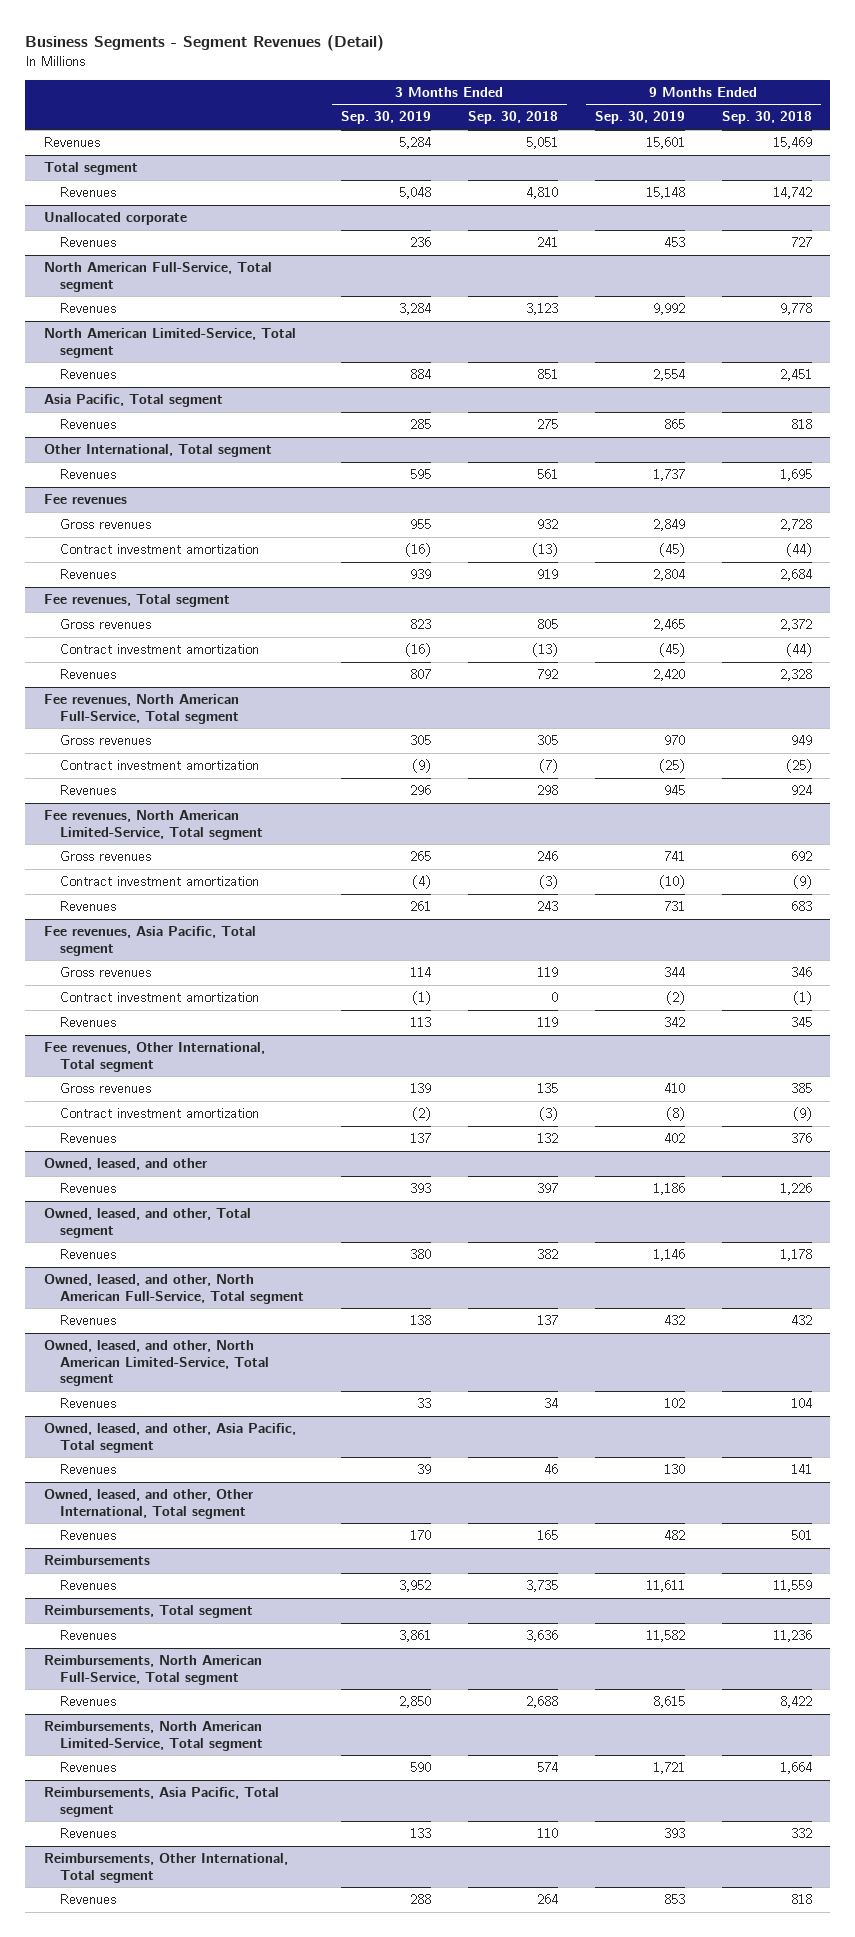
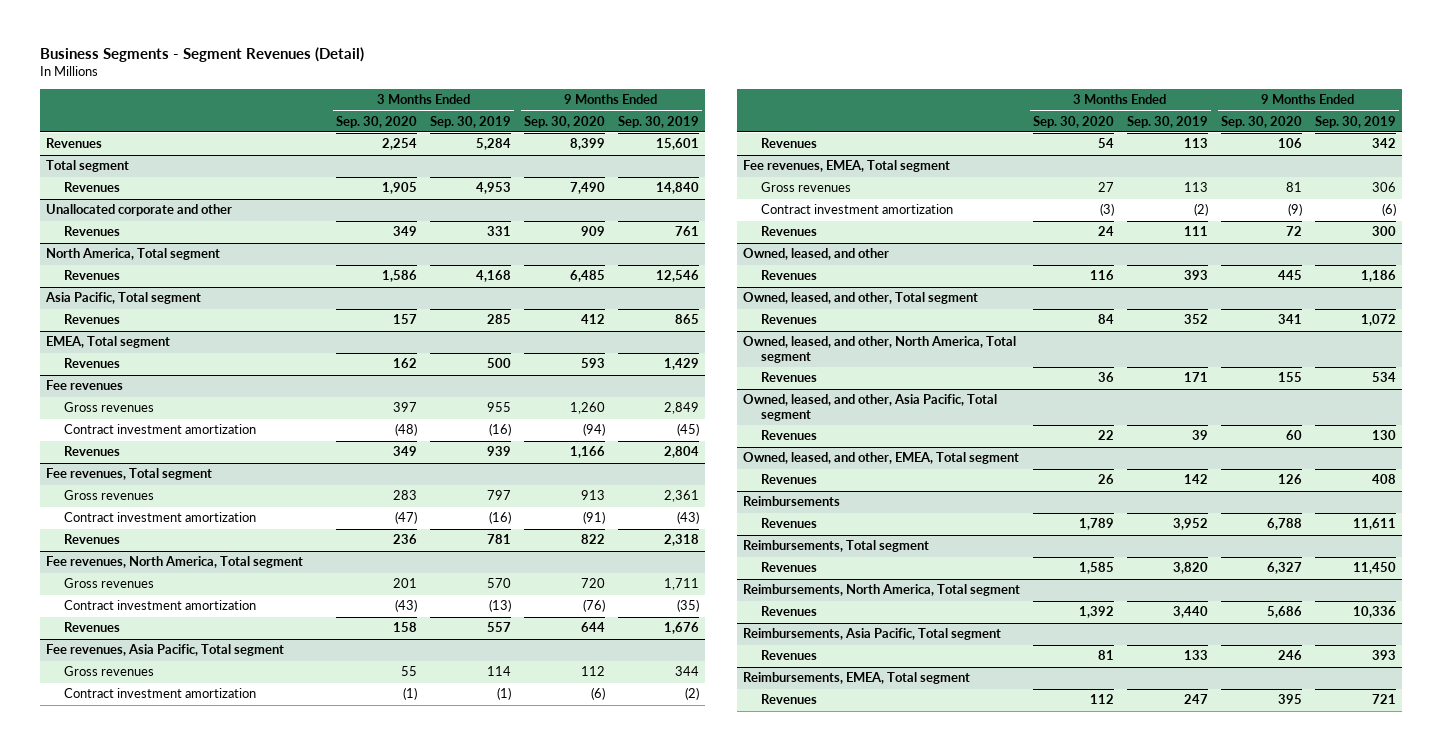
- | 3 Months Ended Sep. 30, 2019 | 3 Months Ended Sep. 30, 2018 | 9 Months Ended Sep. 30, 2019 | 9 Months Ended Sep. 30, 2018
+ | 3 Months Ended Sep. 30, 2020 | 3 Months Ended Sep. 30, 2019 | 9 Months Ended Sep. 30, 2020 | 9 Months Ended Sep. 30, 2019
@ Total segment
- Revenues | 5,048 | 4,810 | 15,148 | 14,742
- Unallocated corporate
- Revenues | 236 | 241 | 453 | 727
- North American Full-Service, Total segment
- Revenues | 3,284 | 3,123 | 9,992 | 9,778
- North American Limited-Service, Total segment
- Revenues | 884 | 851 | 2,554 | 2,451
@ Total segment
+ Revenues | 1,905 | 4,953 | 7,490 | 14,840
+ Unallocated corporate and other
+ Revenues | 349 | 331 | 909 | 761
+ North America, Total segment
+ Revenues | 1,586 | 4,168 | 6,485 | 12,546
- Other International, Total segment
- Revenues | 595 | 561 | 1,737 | 1,695
+ EMEA, Total segment
+ Revenues | 162 | 500 | 593 | 1,429
@ Fee revenues, Total segment
- Gross revenues | 823 | 805 | 2,465 | 2,372
- Contract investment amortization | (16) | (13) | (45) | (44)
- Revenues | 807 | 792 | 2,420 | 2,328
- Fee revenues, North American Full-Service, Total segment
- Gross revenues | 305 | 305 | 970 | 949
- Contract investment amortization | (9) | (7) | (25) | (25)
- Revenues | 296 | 298 | 945 | 924
- Fee revenues, North American Limited-Service, Total segment
- Gross revenues | 265 | 246 | 741 | 692
- Contract investment amortization | (4) | (3) | (10) | (9)
- Revenues | 261 | 243 | 731 | 683
@ Fee revenues, Total segment
+ Gross revenues | 283 | 797 | 913 | 2,361
+ Contract investment amortization | (47) | (16) | (91) | (43)
+ Revenues | 236 | 781 | 822 | 2,318
+ Fee revenues, North America, Total segment
+ Gross revenues | 201 | 570 | 720 | 1,711
+ Contract investment amortization | (43) | (13) | (76) | (35)
+ Revenues | 158 | 557 | 644 | 1,676
- Fee revenues, Other International, Total segment
- Gross revenues | 139 | 135 | 410 | 385
- Contract investment amortization | (2) | (3) | (8) | (9)
- Revenues | 137 | 132 | 402 | 376
+ Fee revenues, EMEA, Total segment
+ Gross revenues | 27 | 113 | 81 | 306
+ Contract investment amortization | (3) | (2) | (9) | (6)
+ Revenues | 24 | 111 | 72 | 300
@ Owned, leased, and other, Total segment
- Revenues | 380 | 382 | 1,146 | 1,178
- Owned, leased, and other, North American Full-Service, Total segment
- Revenues | 138 | 137 | 432 | 432
- Owned, leased, and other, North American Limited-Service, Total segment
- Revenues | 33 | 34 | 102 | 104
@ Owned, leased, and other, Total segment
+ Revenues | 84 | 352 | 341 | 1,072
+ Owned, leased, and other, North America, Total segment
+ Revenues | 36 | 171 | 155 | 534
- Owned, leased, and other, Other International, Total segment
- Revenues | 170 | 165 | 482 | 501
+ Owned, leased, and other, EMEA, Total segment
+ Revenues | 26 | 142 | 126 | 408
@ Reimbursements, Total segment
- Revenues | 3,861 | 3,636 | 11,582 | 11,236
- Reimbursements, North American Full-Service, Total segment
- Revenues | 2,850 | 2,688 | 8,615 | 8,422
- Reimbursements, North American Limited-Service, Total segment
- Revenues | 590 | 574 | 1,721 | 1,664
@ Reimbursements, Total segment
+ Revenues | 1,585 | 3,820 | 6,327 | 11,450
+ Reimbursements, North America, Total segment
+ Revenues | 1,392 | 3,440 | 5,686 | 10,336
- Reimbursements, Other International, Total segment
- Revenues | 288 | 264 | 853 | 818
+ Reimbursements, EMEA, Total segment
+ Revenues | 112 | 247 | 395 | 721

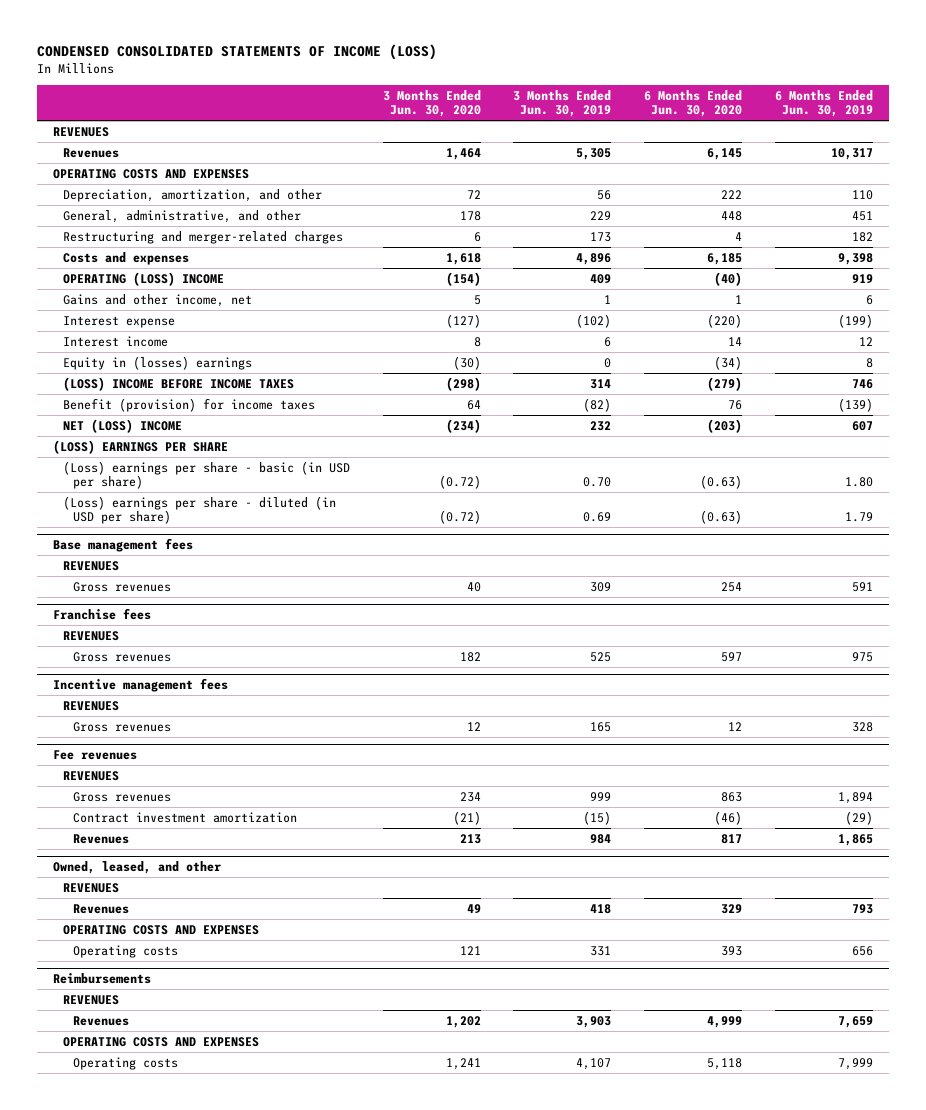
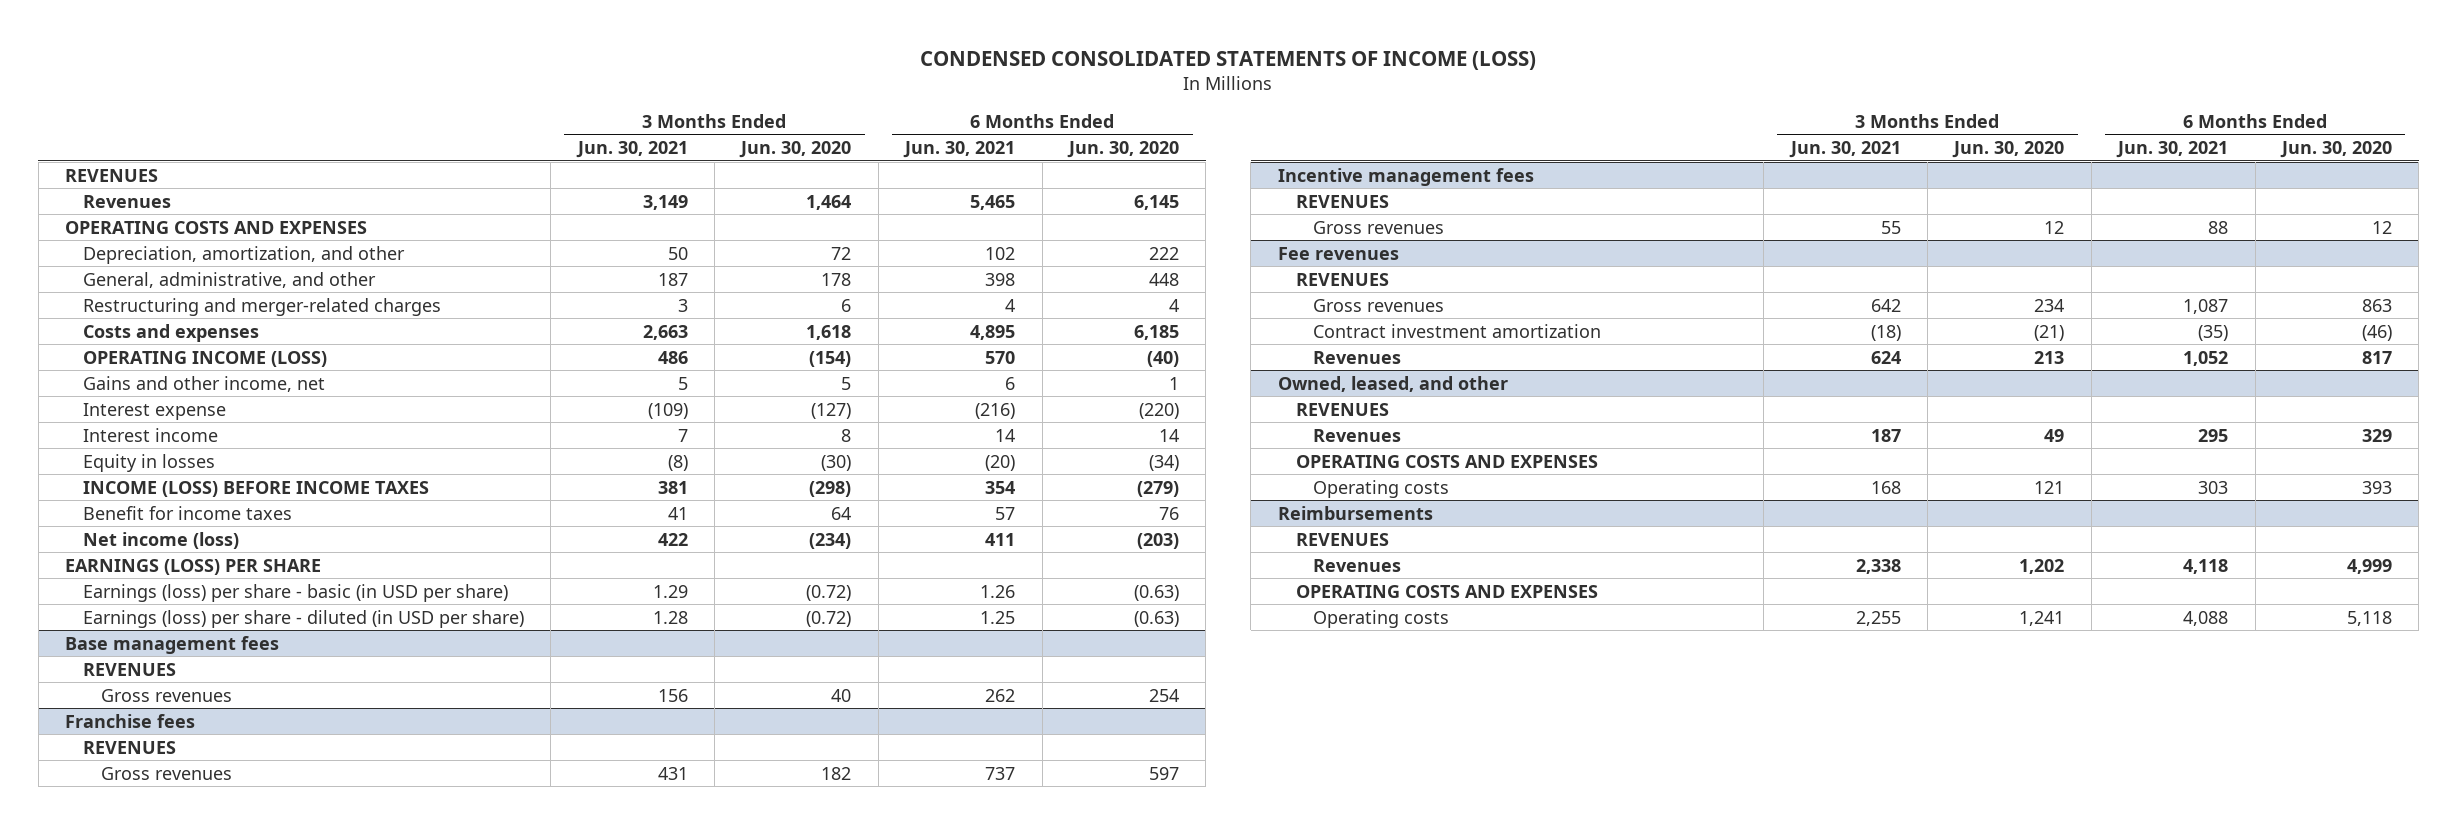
- | 3 Months Ended Jun. 30, 2020 | 3 Months Ended Jun. 30, 2019 | 6 Months Ended Jun. 30, 2020 | 6 Months Ended Jun. 30, 2019
+ | 3 Months Ended Jun. 30, 2021 | 3 Months Ended Jun. 30, 2020 | 6 Months Ended Jun. 30, 2021 | 6 Months Ended Jun. 30, 2020
- OPERATING (LOSS) INCOME | (154) | 409 | (40) | 919
+ OPERATING INCOME (LOSS) | 486 | (154) | 570 | (40)
- Equity in (losses) earnings | (30) | 0 | (34) | 8
- (LOSS) INCOME BEFORE INCOME TAXES | (298) | 314 | (279) | 746
- Benefit (provision) for income taxes | 64 | (82) | 76 | (139)
- NET (LOSS) INCOME | (234) | 232 | (203) | 607
- (LOSS) EARNINGS PER SHARE
- (Loss) earnings per share - basic (in USD per share) | (0.72) | 0.70 | (0.63) | 1.80
- (Loss) earnings per share - diluted (in USD per share) | (0.72) | 0.69 | (0.63) | 1.79
+ Equity in losses | (8) | (30) | (20) | (34)
+ INCOME (LOSS) BEFORE INCOME TAXES | 381 | (298) | 354 | (279)
+ Benefit for income taxes | 41 | 64 | 57 | 76
+ Net income (loss) | 422 | (234) | 411 | (203)
+ EARNINGS (LOSS) PER SHARE
+ Earnings (loss) per share - basic (in USD per share) | 1.29 | (0.72) | 1.26 | (0.63)
+ Earnings (loss) per share - diluted (in USD per share) | 1.28 | (0.72) | 1.25 | (0.63)

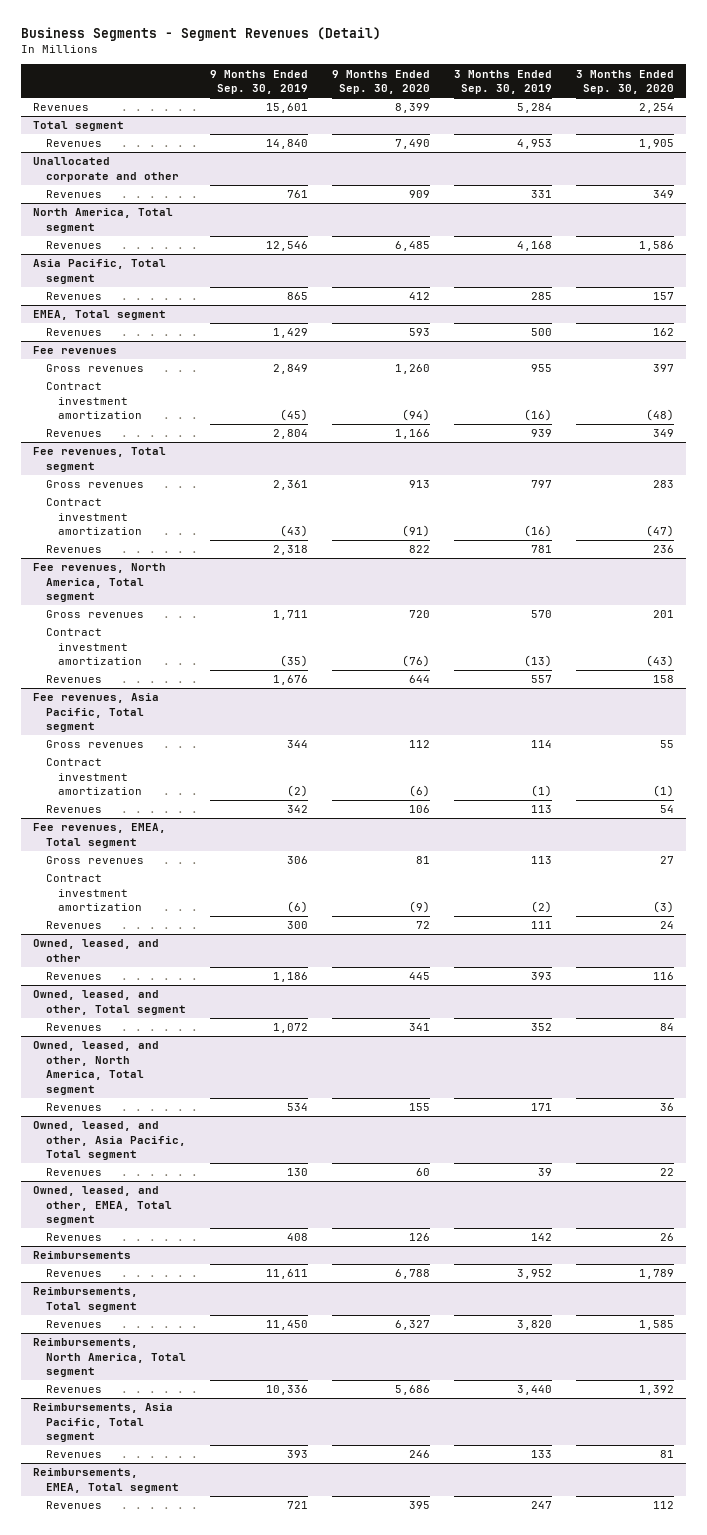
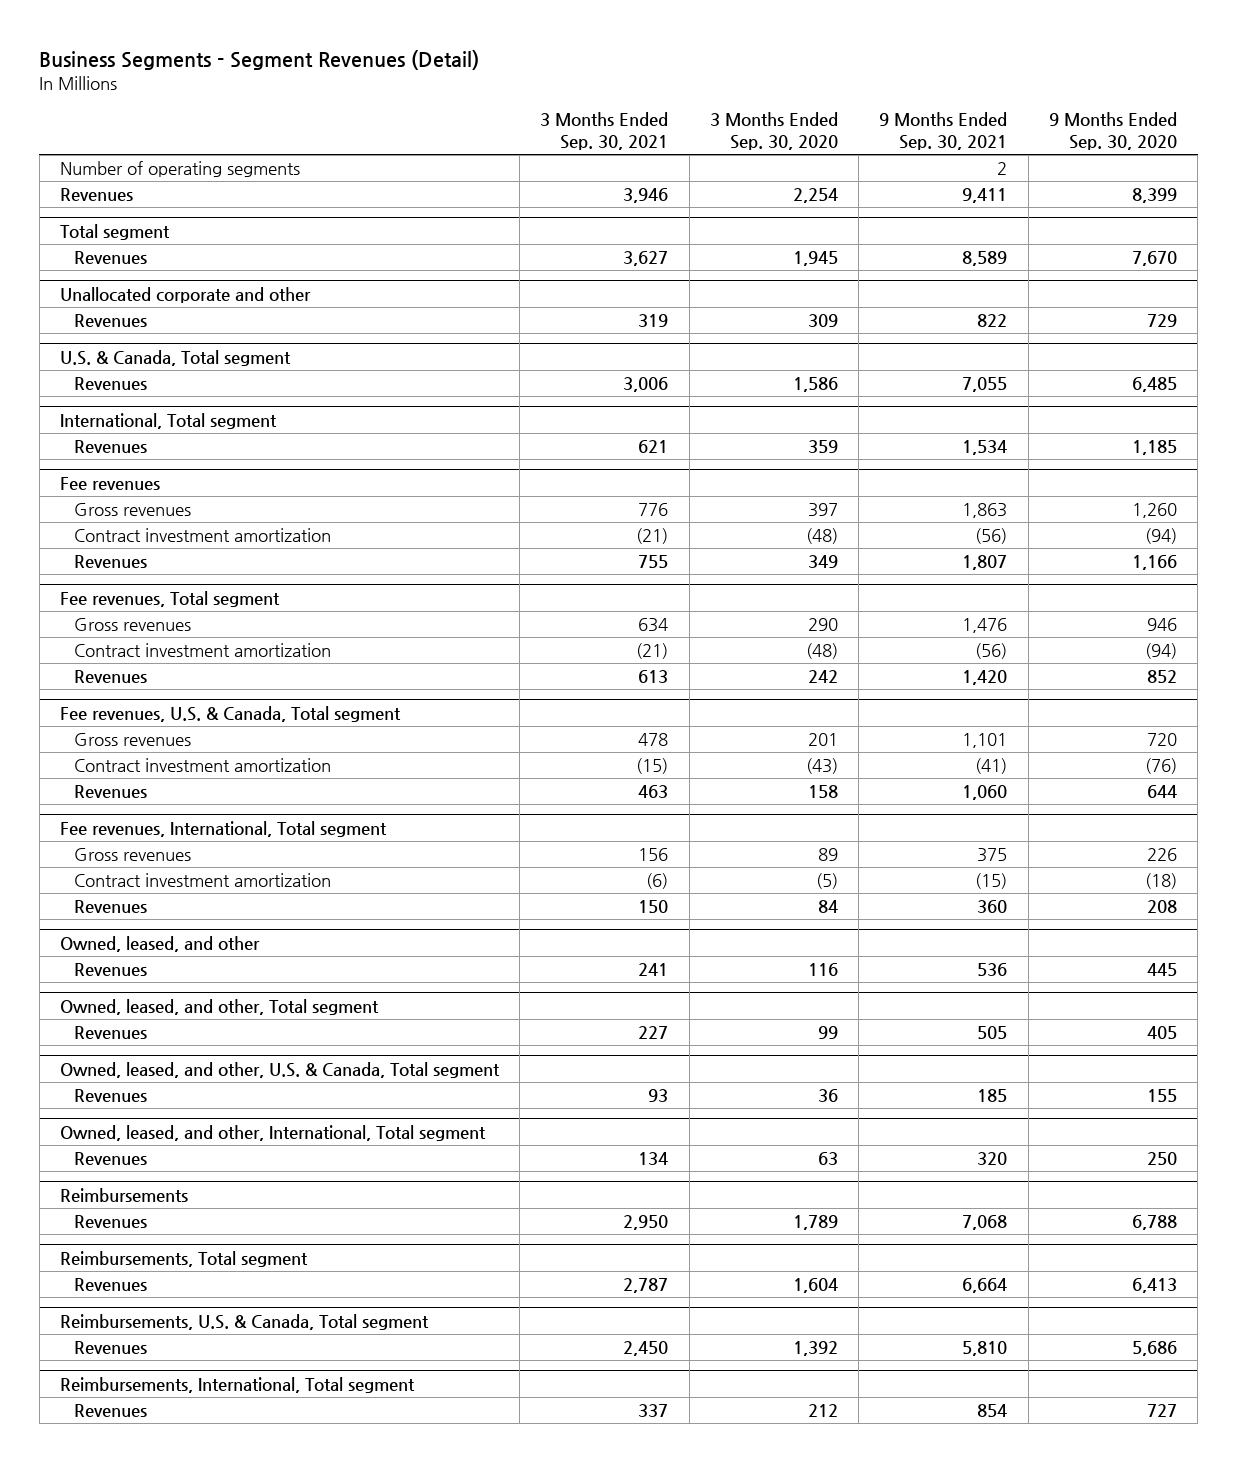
- | 9 Months Ended Sep. 30, 2019 | 9 Months Ended Sep. 30, 2020 | 3 Months Ended Sep. 30, 2019 | 3 Months Ended Sep. 30, 2020
+ | 3 Months Ended Sep. 30, 2021 | 3 Months Ended Sep. 30, 2020 | 9 Months Ended Sep. 30, 2021 | 9 Months Ended Sep. 30, 2020
+ Number of operating segments | | | 2 |
@ Total segment
- Revenues | 14,840 | 7,490 | 4,953 | 1,905
+ Revenues | 3,627 | 1,945 | 8,589 | 7,670
@ Unallocated corporate and other
- Revenues | 761 | 909 | 331 | 349
- North America, Total segment
@ Unallocated corporate and other
+ Revenues | 319 | 309 | 822 | 729
+ U.S. & Canada, Total segment
- Asia Pacific, Total segment
- Revenues | 865 | 412 | 285 | 157
- EMEA, Total segment
- Revenues | 1,429 | 593 | 500 | 162
+ International, Total segment
+ Revenues | 621 | 359 | 1,534 | 1,185
@ Fee revenues, Total segment
- Gross revenues | 2,361 | 913 | 797 | 283
- Contract investment amortization | (43) | (91) | (16) | (47)
- Revenues | 2,318 | 822 | 781 | 236
- Fee revenues, North America, Total segment
@ Fee revenues, Total segment
+ Gross revenues | 634 | 290 | 1,476 | 946
+ Contract investment amortization | (21) | (48) | (56) | (94)
+ Revenues | 613 | 242 | 1,420 | 852
+ Fee revenues, U.S. & Canada, Total segment
- Fee revenues, Asia Pacific, Total segment
- Gross revenues | 344 | 112 | 114 | 55
- Contract investment amortization | (2) | (6) | (1) | (1)
- Revenues | 342 | 106 | 113 | 54
- Fee revenues, EMEA, Total segment
- Gross revenues | 306 | 81 | 113 | 27
- Contract investment amortization | (6) | (9) | (2) | (3)
- Revenues | 300 | 72 | 111 | 24
+ Fee revenues, International, Total segment
+ Gross revenues | 156 | 89 | 375 | 226
+ Contract investment amortization | (6) | (5) | (15) | (18)
+ Revenues | 150 | 84 | 360 | 208
@ Owned, leased, and other, Total segment
- Revenues | 1,072 | 341 | 352 | 84
- Owned, leased, and other, North America, Total segment
@ Owned, leased, and other, Total segment
+ Revenues | 227 | 99 | 505 | 405
+ Owned, leased, and other, U.S. & Canada, Total segment
- Owned, leased, and other, Asia Pacific, Total segment
- Revenues | 130 | 60 | 39 | 22
- Owned, leased, and other, EMEA, Total segment
- Revenues | 408 | 126 | 142 | 26
+ Owned, leased, and other, International, Total segment
+ Revenues | 134 | 63 | 320 | 250
@ Reimbursements, Total segment
- Revenues | 11,450 | 6,327 | 3,820 | 1,585
- Reimbursements, North America, Total segment
@ Reimbursements, Total segment
+ Revenues | 2,787 | 1,604 | 6,664 | 6,413
+ Reimbursements, U.S. & Canada, Total segment
- Reimbursements, Asia Pacific, Total segment
- Revenues | 393 | 246 | 133 | 81
- Reimbursements, EMEA, Total segment
- Revenues | 721 | 395 | 247 | 112
+ Reimbursements, International, Total segment
+ Revenues | 337 | 212 | 854 | 727

